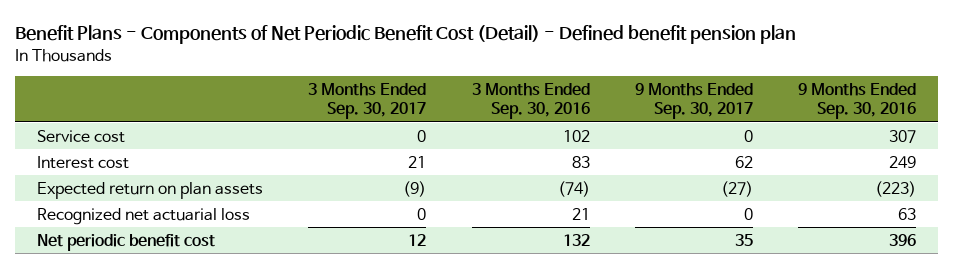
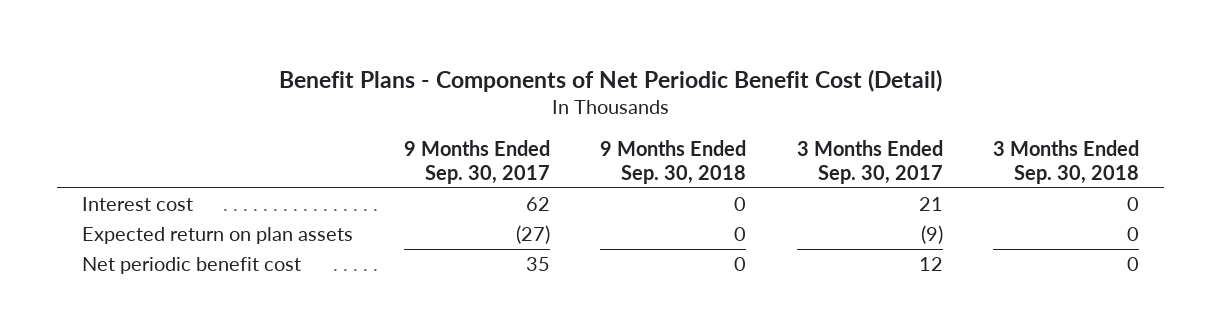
- Benefit Plans - Components of Net Periodic Benefit Cost (Detail) - Defined benefit pension plan
+ Benefit Plans - Components of Net Periodic Benefit Cost (Detail)
- | 3 Months Ended Sep. 30, 2017 | 3 Months Ended Sep. 30, 2016 | 9 Months Ended Sep. 30, 2017 | 9 Months Ended Sep. 30, 2016
+ | 9 Months Ended Sep. 30, 2017 | 9 Months Ended Sep. 30, 2018 | 3 Months Ended Sep. 30, 2017 | 3 Months Ended Sep. 30, 2018
- Service cost | 0 | 102 | 0 | 307
- Recognized net actuarial loss | 0 | 21 | 0 | 63

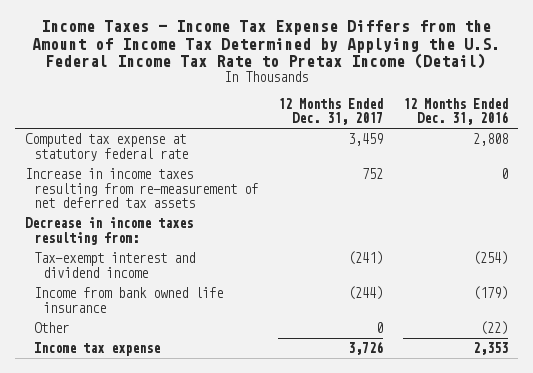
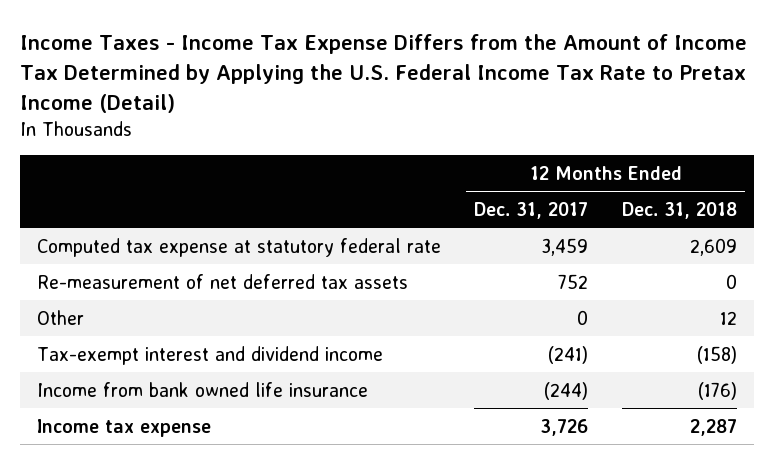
- | 12 Months Ended Dec. 31, 2017 | 12 Months Ended Dec. 31, 2016
+ | 12 Months Ended Dec. 31, 2017 | 12 Months Ended Dec. 31, 2018
- Increase in income taxes resulting from re-measurement of net deferred tax assets | 752 | 0
- Decrease in income taxes resulting from:
+ Re-measurement of net deferred tax assets | 752 | 0
moved up: Other | 0 | 12

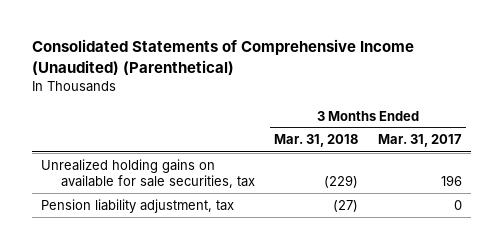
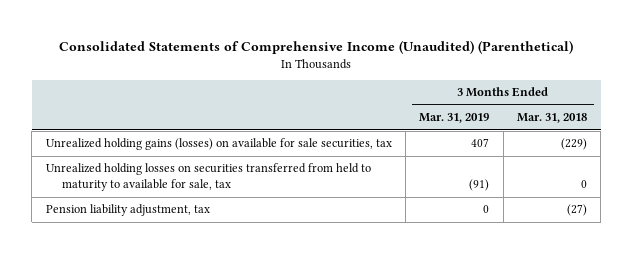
- | 3 Months Ended Mar. 31, 2018 | 3 Months Ended Mar. 31, 2017
+ | 3 Months Ended Mar. 31, 2019 | 3 Months Ended Mar. 31, 2018
- Unrealized holding gains on available for sale securities, tax | (229) | 196
+ Unrealized holding gains (losses) on available for sale securities, tax | 407 | (229)
+ Unrealized holding losses on securities transferred from held to maturity to available for sale, tax | (91) | 0

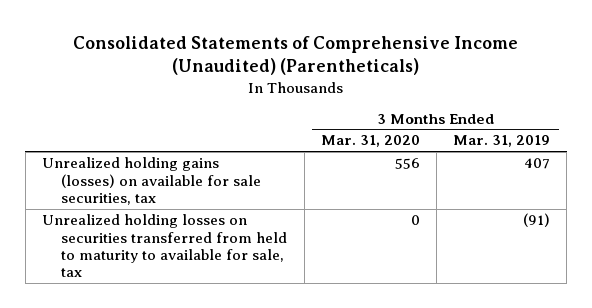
- Consolidated Statements of Comprehensive Income (Unaudited) (Parenthetical)
+ Consolidated Statements of Comprehensive Income (Unaudited) (Parentheticals)
- | 3 Months Ended Mar. 31, 2019 | 3 Months Ended Mar. 31, 2018
+ | 3 Months Ended Mar. 31, 2020 | 3 Months Ended Mar. 31, 2019
- Pension liability adjustment, tax | 0 | (27)

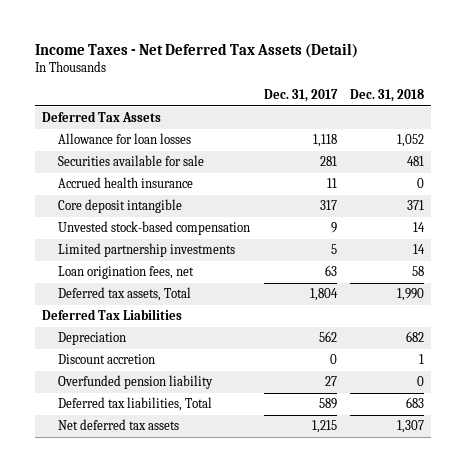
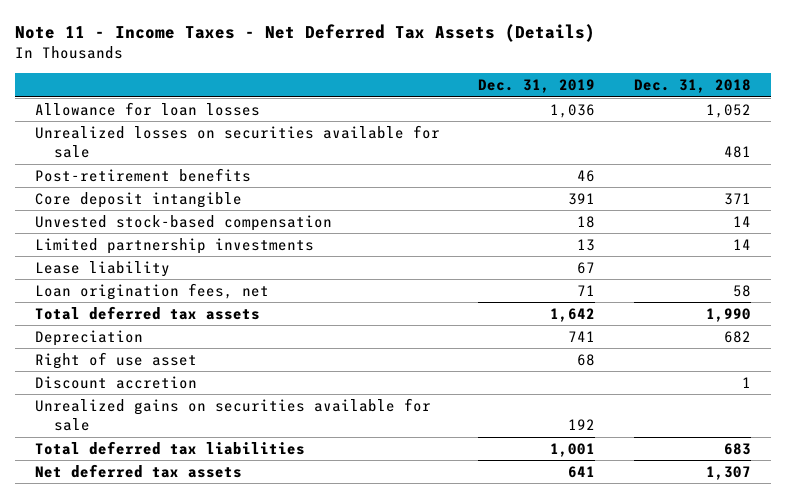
- Income Taxes - Net Deferred Tax Assets (Detail)
+ Note 11 - Income Taxes - Net Deferred Tax Assets (Details)
- | Dec. 31, 2017 | Dec. 31, 2018
+ | Dec. 31, 2019 | Dec. 31, 2018
- Deferred Tax Assets
- Securities available for sale | 281 | 481
- Accrued health insurance | 11 | 0
+ Unrealized losses on securities available for sale | | 481
+ Post-retirement benefits | 46 |
+ Lease liability | 67 |
- Deferred tax assets, Total | 1,804 | 1,990
- Deferred Tax Liabilities
+ Total deferred tax assets | 1,642 | 1,990
+ Right of use asset | 68 |
- Overfunded pension liability | 27 | 0
- Deferred tax liabilities, Total | 589 | 683
+ Unrealized gains on securities available for sale | 192 |
+ Total deferred tax liabilities | 1,001 | 683

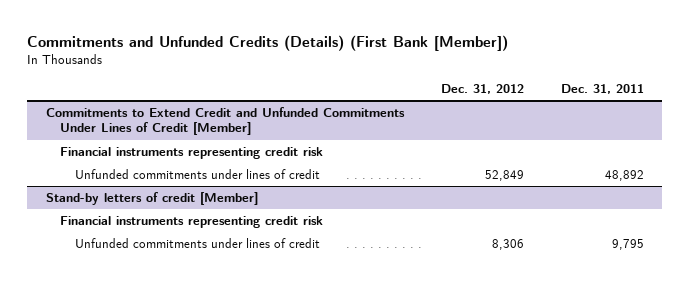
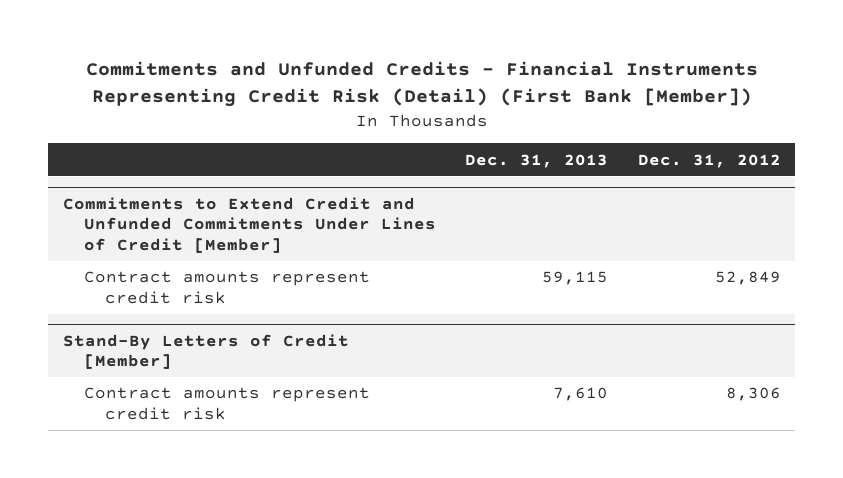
- Commitments and Unfunded Credits (Details) (First Bank [Member])
+ Commitments and Unfunded Credits - Financial Instruments Representing Credit Risk (Detail) (First Bank [Member])
- | Dec. 31, 2012 | Dec. 31, 2011
+ | Dec. 31, 2013 | Dec. 31, 2012
@ Commitments to Extend Credit and Unfunded Commitments Under Lines of Credit [Member]
- Financial instruments representing credit risk
- Unfunded commitments under lines of credit | 52,849 | 48,892
- Stand-by letters of credit [Member]
- Financial instruments representing credit risk
- Unfunded commitments under lines of credit | 8,306 | 9,795
@ Commitments to Extend Credit and Unfunded Commitments Under Lines of Credit [Member]
+ Contract amounts represent credit risk | 59,115 | 52,849
+ Stand-By Letters of Credit [Member]
+ Contract amounts represent credit risk | 7,610 | 8,306

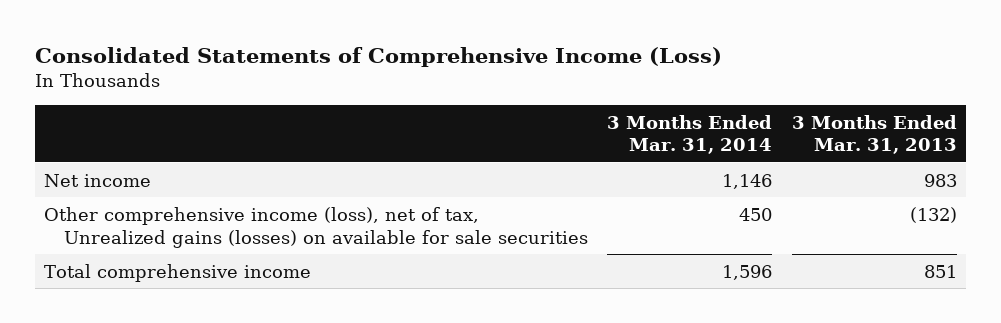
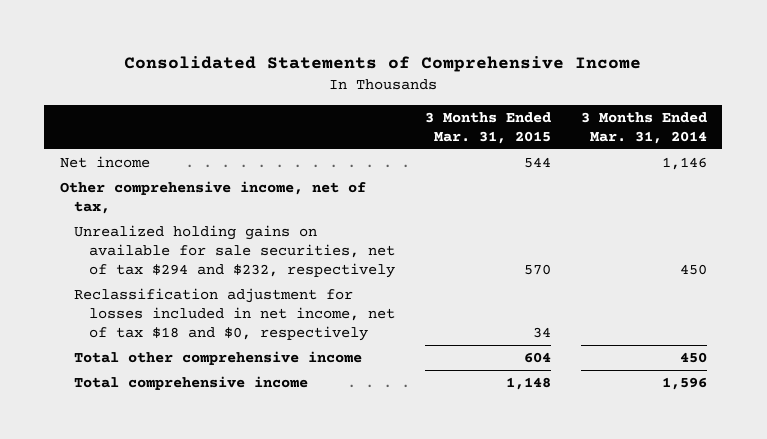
- Consolidated Statements of Comprehensive Income (Loss)
+ Consolidated Statements of Comprehensive Income
- | 3 Months Ended Mar. 31, 2014 | 3 Months Ended Mar. 31, 2013
+ | 3 Months Ended Mar. 31, 2015 | 3 Months Ended Mar. 31, 2014
- Other comprehensive income (loss), net of tax, Unrealized gains (losses) on available for sale securities | 450 | (132)
+ Other comprehensive income, net of tax,
+ Unrealized holding gains on available for sale securities, net of tax $294 and $232, respectively | 570 | 450
+ Reclassification adjustment for losses included in net income, net of tax $18 and $0, respectively | 34 |
+ Total other comprehensive income | 604 | 450

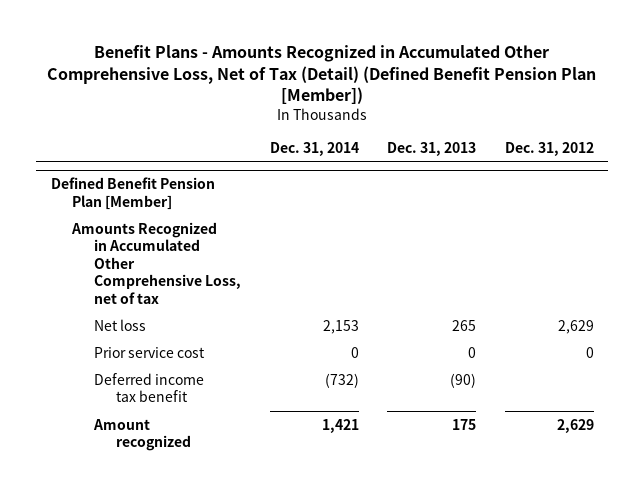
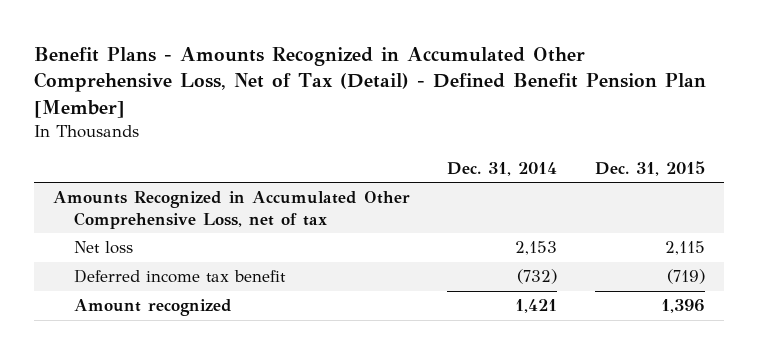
- Benefit Plans - Amounts Recognized in Accumulated Other Comprehensive Loss, Net of Tax (Detail) (Defined Benefit Pension Plan [Member])
+ Benefit Plans - Amounts Recognized in Accumulated Other Comprehensive Loss, Net of Tax (Detail) - Defined Benefit Pension Plan [Member]
- | Dec. 31, 2014 | Dec. 31, 2013 | Dec. 31, 2012
+ | Dec. 31, 2014 | Dec. 31, 2015
- Defined Benefit Pension Plan [Member]
- Prior service cost | 0 | 0 | 0

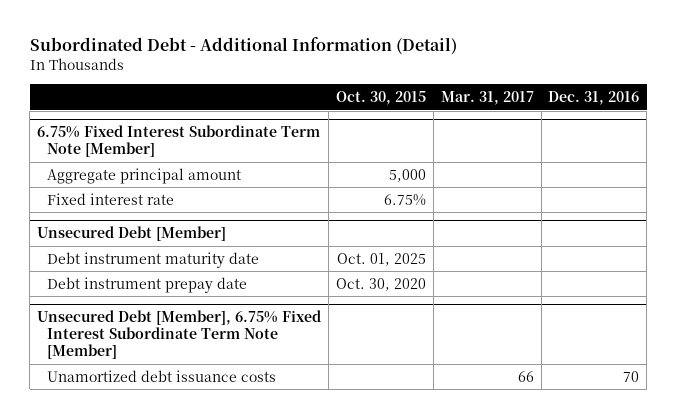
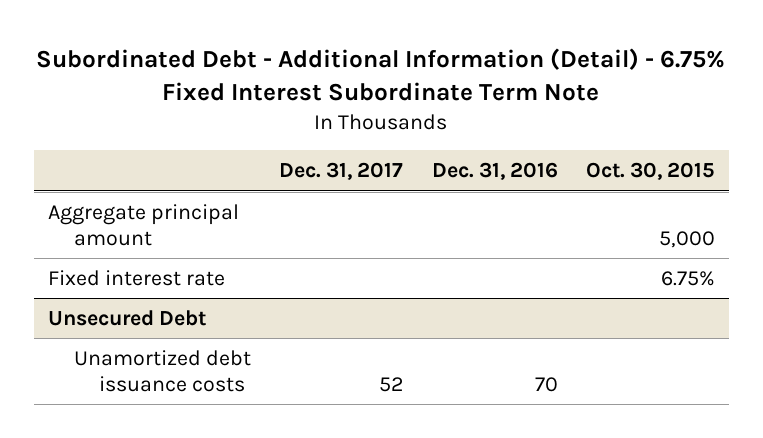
- Subordinated Debt - Additional Information (Detail)
+ Subordinated Debt - Additional Information (Detail) - 6.75% Fixed Interest Subordinate Term Note
- | Oct. 30, 2015 | Mar. 31, 2017 | Dec. 31, 2016
+ | Dec. 31, 2017 | Dec. 31, 2016 | Oct. 30, 2015
- 6.75% Fixed Interest Subordinate Term Note [Member]
- Unsecured Debt [Member]
- Debt instrument maturity date | Oct. 01, 2025 | |
- Debt instrument prepay date | Oct. 30, 2020 | |
- Unsecured Debt [Member], 6.75% Fixed Interest Subordinate Term Note [Member]
+ Unsecured Debt

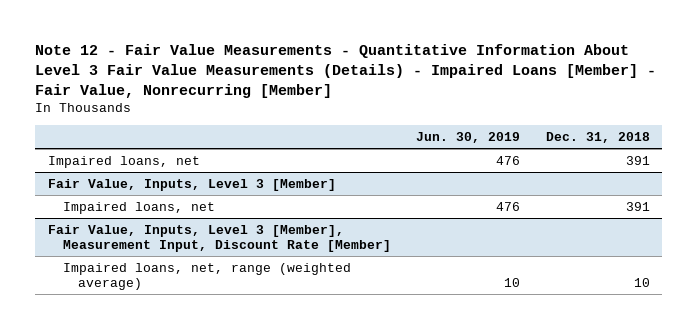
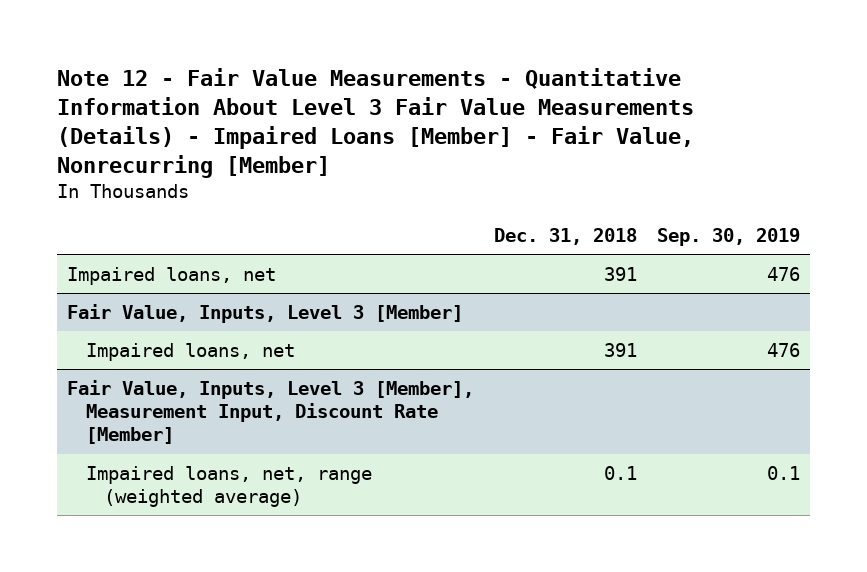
- | Jun. 30, 2019 | Dec. 31, 2018
+ | Dec. 31, 2018 | Sep. 30, 2019
@ Fair Value, Inputs, Level 3 [Member], Measurement Input, Discount Rate [Member]
- Impaired loans, net, range (weighted average) | 10 | 10
+ Impaired loans, net, range (weighted average) | 0.1 | 0.1

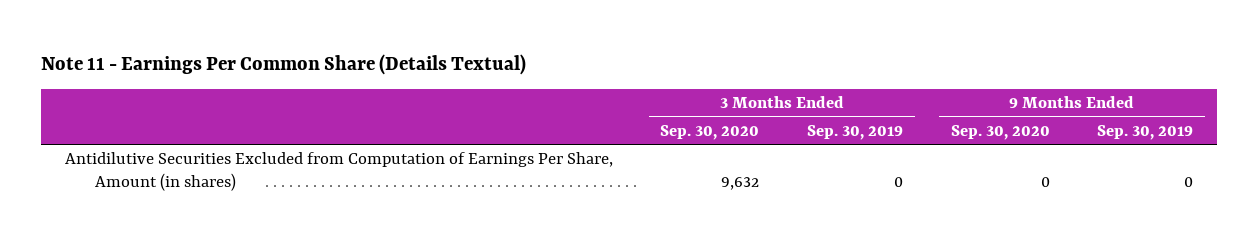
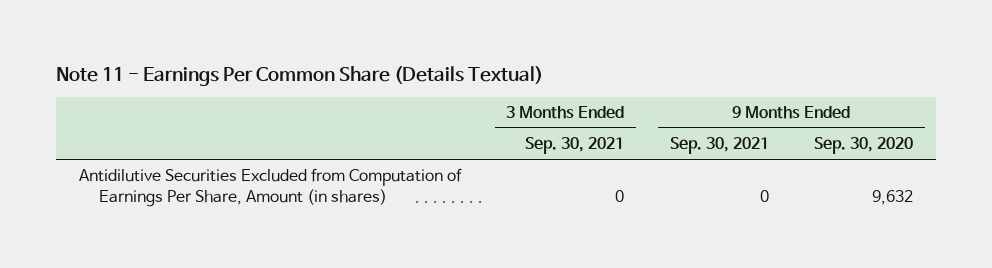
- | 3 Months Ended Sep. 30, 2020 | 3 Months Ended Sep. 30, 2019 | 9 Months Ended Sep. 30, 2020 | 9 Months Ended Sep. 30, 2019
+ | 3 Months Ended Sep. 30, 2021 | 9 Months Ended Sep. 30, 2021 | 9 Months Ended Sep. 30, 2020
- Antidilutive Securities Excluded from Computation of Earnings Per Share, Amount (in shares) | 9,632 | 0 | 0 | 0
+ Antidilutive Securities Excluded from Computation of Earnings Per Share, Amount (in shares) | 0 | 0 | 9,632

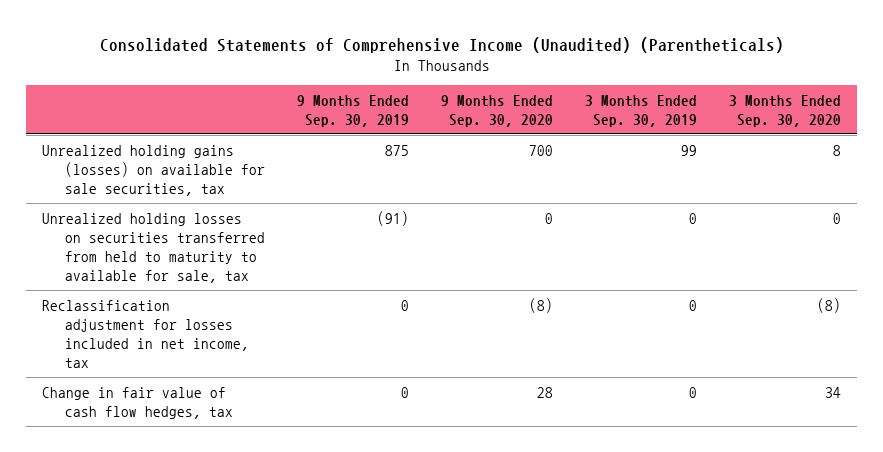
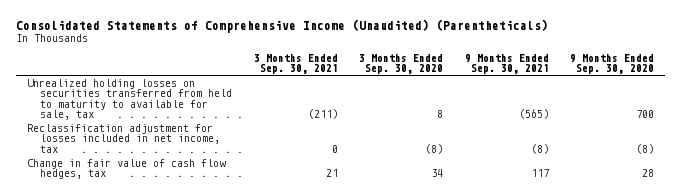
- | 9 Months Ended Sep. 30, 2019 | 9 Months Ended Sep. 30, 2020 | 3 Months Ended Sep. 30, 2019 | 3 Months Ended Sep. 30, 2020
+ | 3 Months Ended Sep. 30, 2021 | 3 Months Ended Sep. 30, 2020 | 9 Months Ended Sep. 30, 2021 | 9 Months Ended Sep. 30, 2020
- Unrealized holding gains (losses) on available for sale securities, tax | 875 | 700 | 99 | 8
- Unrealized holding losses on securities transferred from held to maturity to available for sale, tax | (91) | 0 | 0 | 0
+ Unrealized holding losses on securities transferred from held to maturity to available for sale, tax | (211) | 8 | (565) | 700

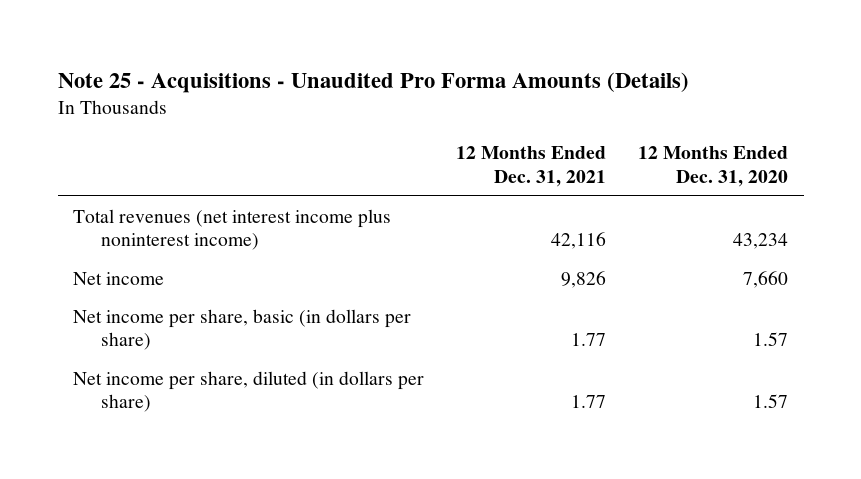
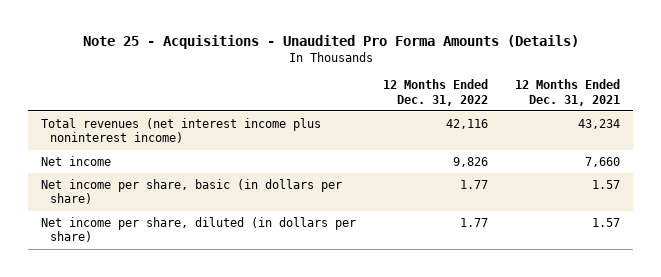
- | 12 Months Ended Dec. 31, 2021 | 12 Months Ended Dec. 31, 2020
+ | 12 Months Ended Dec. 31, 2022 | 12 Months Ended Dec. 31, 2021
- Total revenues (net interest income plus noninterest income) | 42,116 | 43,234
- Net income | 9,826 | 7,660
- Net income per share, basic (in dollars per share) | 1.77 | 1.57
- Net income per share, diluted (in dollars per share) | 1.77 | 1.57
+ Total revenues (net interest income plus noninterest income) | 42,116 | 43,234
+ Net income | 9,826 | 7,660
+ Net income per share, basic (in dollars per share) | 1.77 | 1.57
+ Net income per share, diluted (in dollars per share) | 1.77 | 1.57

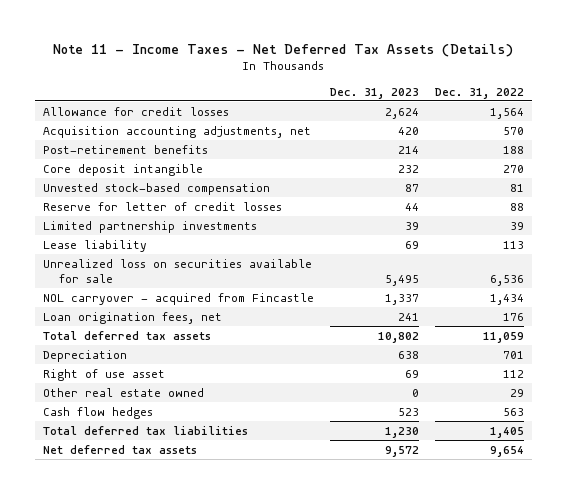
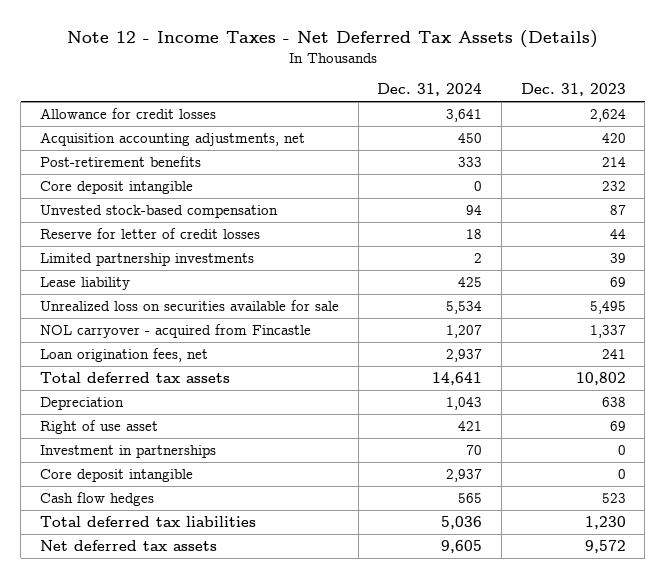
- Note 11 - Income Taxes - Net Deferred Tax Assets (Details)
+ Note 12 - Income Taxes - Net Deferred Tax Assets (Details)
- | Dec. 31, 2023 | Dec. 31, 2022
+ | Dec. 31, 2024 | Dec. 31, 2023
- Other real estate owned | 0 | 29
+ Investment in partnerships | 70 | 0
+ Core deposit intangible | 2,937 | 0

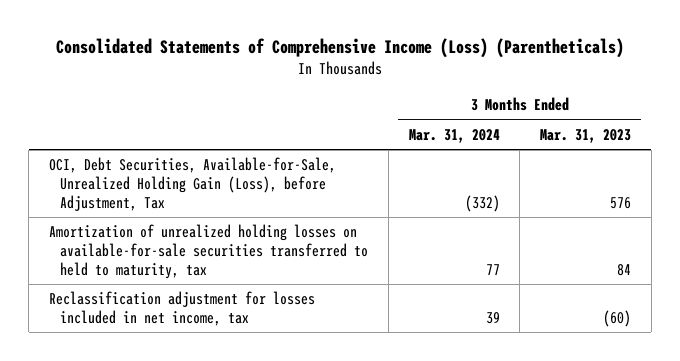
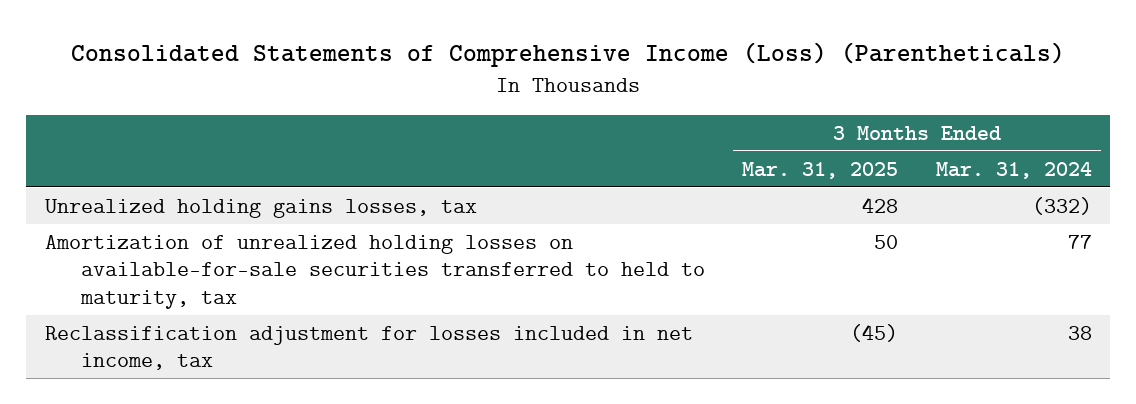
- | 3 Months Ended Mar. 31, 2024 | 3 Months Ended Mar. 31, 2023
+ | 3 Months Ended Mar. 31, 2025 | 3 Months Ended Mar. 31, 2024
- OCI, Debt Securities, Available-for-Sale, Unrealized Holding Gain (Loss), before Adjustment, Tax | (332) | 576
+ Unrealized holding gains losses, tax | 428 | (332)
- Reclassification adjustment for losses included in net income, tax | 39 | (60)
+ Reclassification adjustment for losses included in net income, tax | (45) | 38

